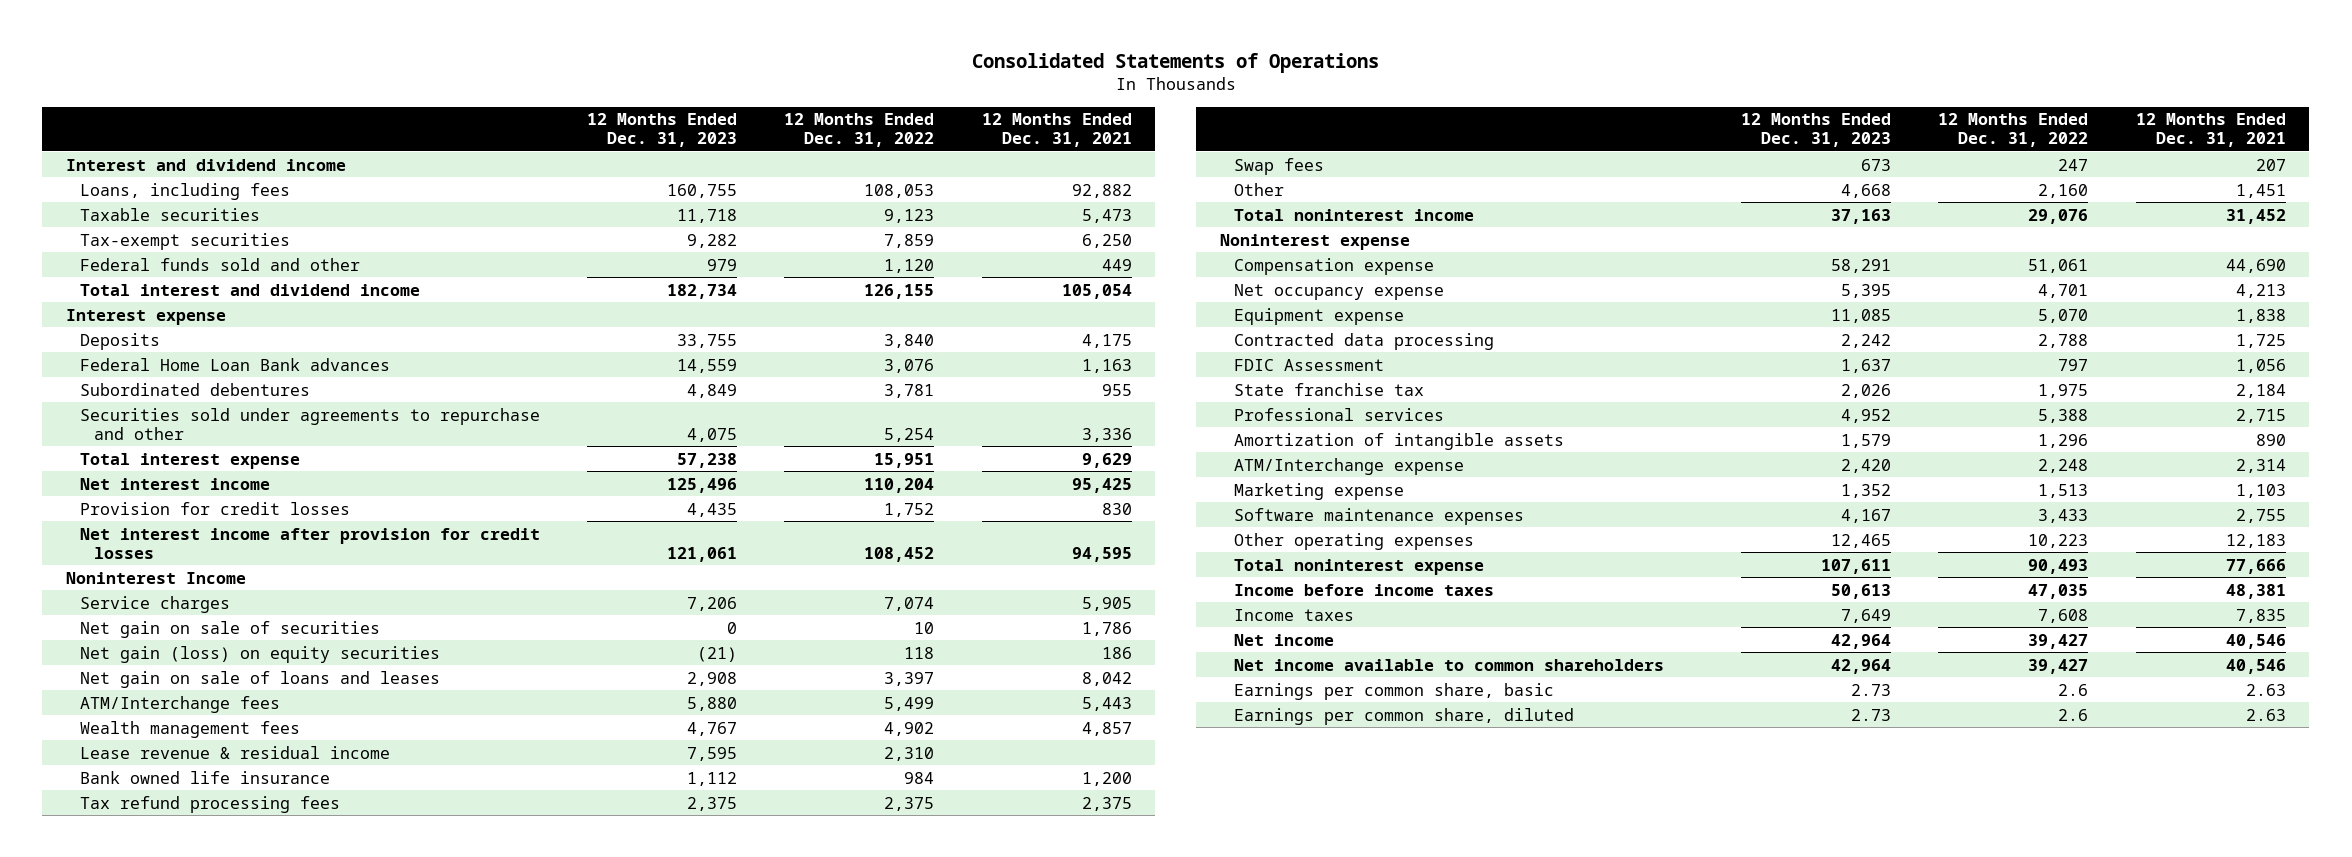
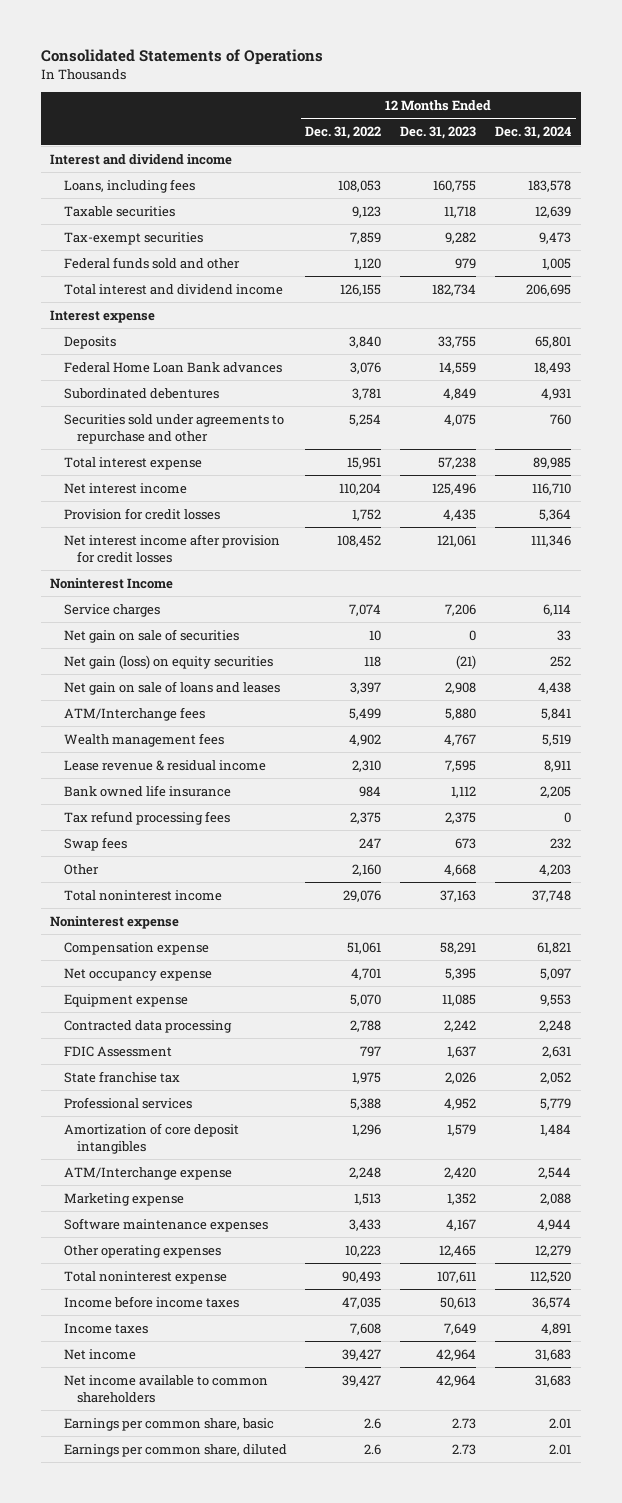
- | 12 Months Ended Dec. 31, 2023 | 12 Months Ended Dec. 31, 2022 | 12 Months Ended Dec. 31, 2021
+ | 12 Months Ended Dec. 31, 2022 | 12 Months Ended Dec. 31, 2023 | 12 Months Ended Dec. 31, 2024
- Amortization of intangible assets | 1,579 | 1,296 | 890
+ Amortization of core deposit intangibles | 1,296 | 1,579 | 1,484

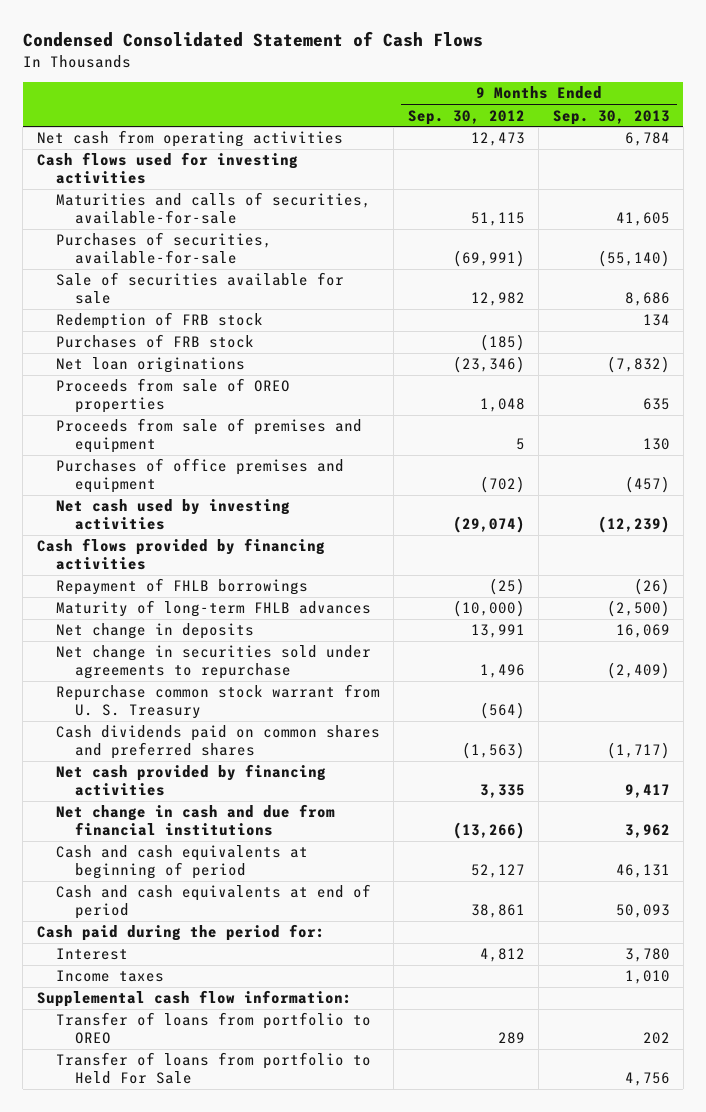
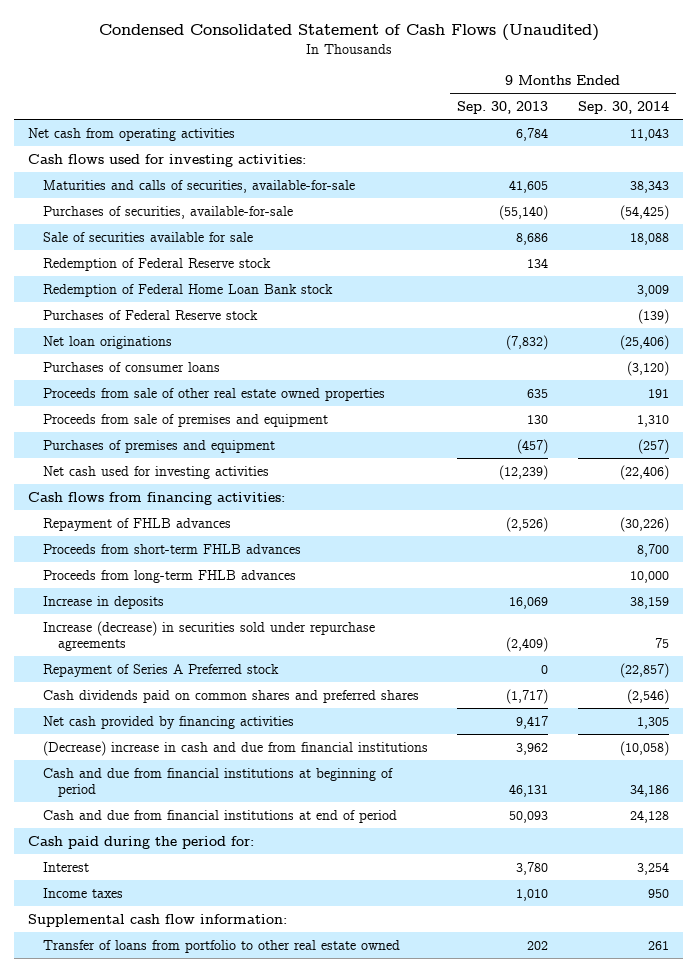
- Condensed Consolidated Statement of Cash Flows
+ Condensed Consolidated Statement of Cash Flows (Unaudited)
- | 9 Months Ended Sep. 30, 2012 | 9 Months Ended Sep. 30, 2013
+ | 9 Months Ended Sep. 30, 2013 | 9 Months Ended Sep. 30, 2014
- Cash flows used for investing activities
+ Cash flows used for investing activities:
- Redemption of FRB stock | | 134
- Purchases of FRB stock | (185) |
+ Redemption of Federal Reserve stock | 134 |
+ Redemption of Federal Home Loan Bank stock | | 3,009
+ Purchases of Federal Reserve stock | | (139)
- Proceeds from sale of OREO properties | 1,048 | 635
+ Purchases of consumer loans | | (3,120)
+ Proceeds from sale of other real estate owned properties | 635 | 191
- Purchases of office premises and equipment | (702) | (457)
- Net cash used by investing activities | (29,074) | (12,239)
- Cash flows provided by financing activities
- Repayment of FHLB borrowings | (25) | (26)
- Maturity of long-term FHLB advances | (10,000) | (2,500)
- Net change in deposits | 13,991 | 16,069
- Net change in securities sold under agreements to repurchase | 1,496 | (2,409)
- Repurchase common stock warrant from U. S. Treasury | (564) |
+ Purchases of premises and equipment | (457) | (257)
+ Net cash used for investing activities | (12,239) | (22,406)
+ Cash flows from financing activities:
+ Repayment of FHLB advances | (2,526) | (30,226)
+ Proceeds from short-term FHLB advances | | 8,700
+ Proceeds from long-term FHLB advances | | 10,000
+ Increase in deposits | 16,069 | 38,159
+ Increase (decrease) in securities sold under repurchase agreements | (2,409) | 75
+ Repayment of Series A Preferred stock | 0 | (22,857)
- Net change in cash and due from financial institutions | (13,266) | 3,962
- Cash and cash equivalents at beginning of period | 52,127 | 46,131
- Cash and cash equivalents at end of period | 38,861 | 50,093
+ (Decrease) increase in cash and due from financial institutions | 3,962 | (10,058)
+ Cash and due from financial institutions at beginning of period | 46,131 | 34,186
+ Cash and due from financial institutions at end of period | 50,093 | 24,128
- Transfer of loans from portfolio to OREO | 289 | 202
- Transfer of loans from portfolio to Held For Sale | | 4,756
+ Transfer of loans from portfolio to other real estate owned | 202 | 261

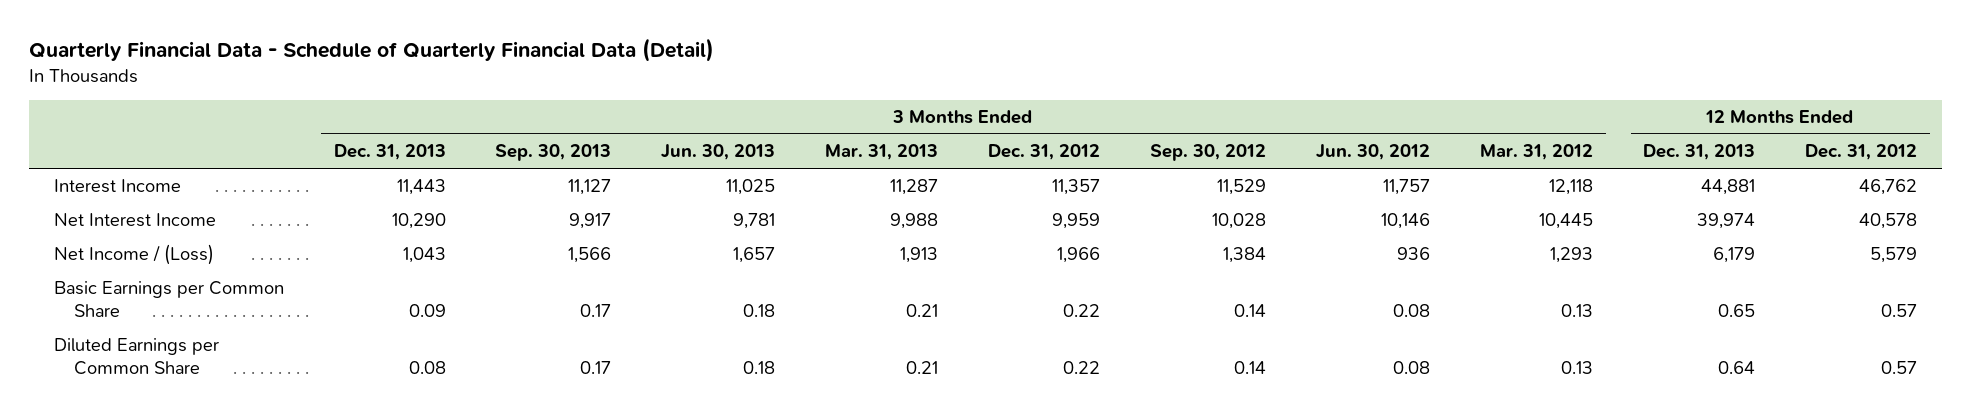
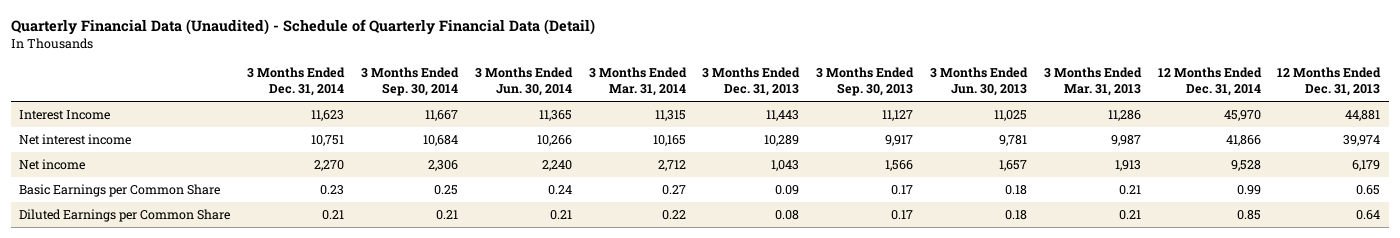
- Quarterly Financial Data - Schedule of Quarterly Financial Data (Detail)
+ Quarterly Financial Data (Unaudited) - Schedule of Quarterly Financial Data (Detail)
- | 3 Months Ended Dec. 31, 2013 | 3 Months Ended Sep. 30, 2013 | 3 Months Ended Jun. 30, 2013 | 3 Months Ended Mar. 31, 2013 | 3 Months Ended Dec. 31, 2012 | 3 Months Ended Sep. 30, 2012 | 3 Months Ended Jun. 30, 2012 | 3 Months Ended Mar. 31, 2012 | 12 Months Ended Dec. 31, 2013 | 12 Months Ended Dec. 31, 2012
+ | 3 Months Ended Dec. 31, 2014 | 3 Months Ended Sep. 30, 2014 | 3 Months Ended Jun. 30, 2014 | 3 Months Ended Mar. 31, 2014 | 3 Months Ended Dec. 31, 2013 | 3 Months Ended Sep. 30, 2013 | 3 Months Ended Jun. 30, 2013 | 3 Months Ended Mar. 31, 2013 | 12 Months Ended Dec. 31, 2014 | 12 Months Ended Dec. 31, 2013
- Interest Income | 11,443 | 11,127 | 11,025 | 11,287 | 11,357 | 11,529 | 11,757 | 12,118 | 44,881 | 46,762
- Net Interest Income | 10,290 | 9,917 | 9,781 | 9,988 | 9,959 | 10,028 | 10,146 | 10,445 | 39,974 | 40,578
- Net Income / (Loss) | 1,043 | 1,566 | 1,657 | 1,913 | 1,966 | 1,384 | 936 | 1,293 | 6,179 | 5,579
+ Interest Income | 11,623 | 11,667 | 11,365 | 11,315 | 11,443 | 11,127 | 11,025 | 11,286 | 45,970 | 44,881
+ Net interest income | 10,751 | 10,684 | 10,266 | 10,165 | 10,289 | 9,917 | 9,781 | 9,987 | 41,866 | 39,974
+ Net income | 2,270 | 2,306 | 2,240 | 2,712 | 1,043 | 1,566 | 1,657 | 1,913 | 9,528 | 6,179

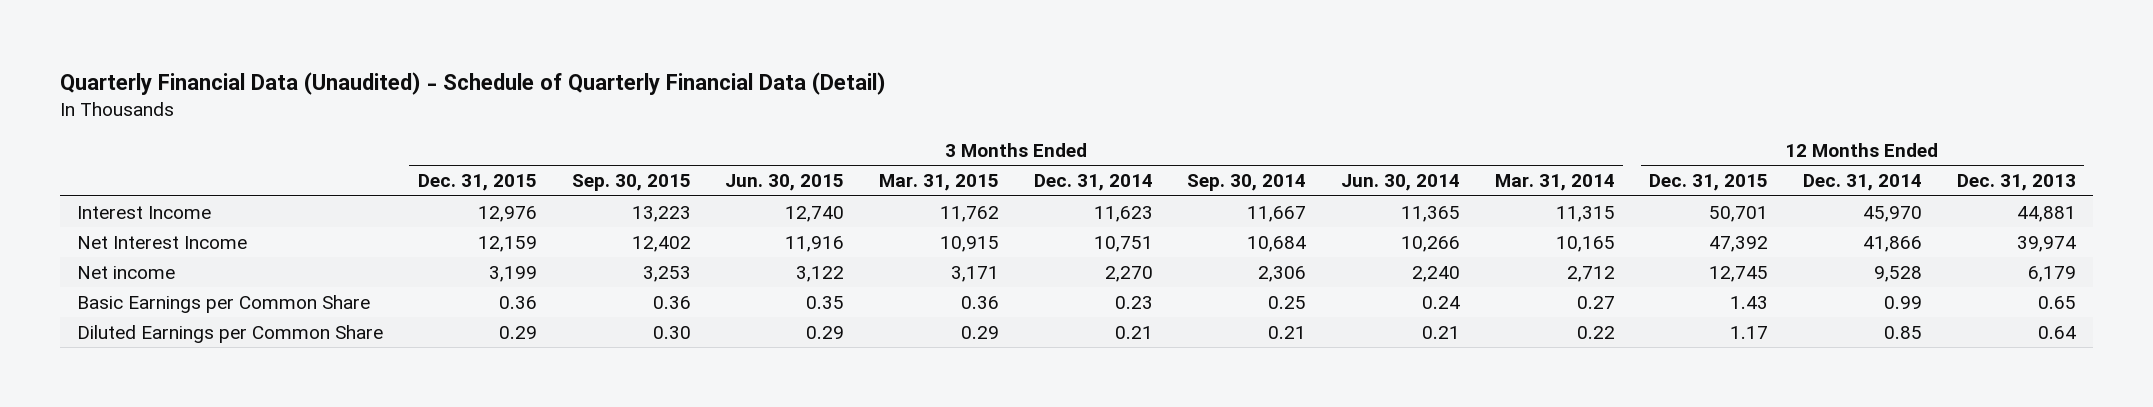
- | 3 Months Ended Dec. 31, 2014 | 3 Months Ended Sep. 30, 2014 | 3 Months Ended Jun. 30, 2014 | 3 Months Ended Mar. 31, 2014 | 3 Months Ended Dec. 31, 2013 | 3 Months Ended Sep. 30, 2013 | 3 Months Ended Jun. 30, 2013 | 3 Months Ended Mar. 31, 2013 | 12 Months Ended Dec. 31, 2014 | 12 Months Ended Dec. 31, 2013
+ | 3 Months Ended Dec. 31, 2015 | 3 Months Ended Sep. 30, 2015 | 3 Months Ended Jun. 30, 2015 | 3 Months Ended Mar. 31, 2015 | 3 Months Ended Dec. 31, 2014 | 3 Months Ended Sep. 30, 2014 | 3 Months Ended Jun. 30, 2014 | 3 Months Ended Mar. 31, 2014 | 12 Months Ended Dec. 31, 2015 | 12 Months Ended Dec. 31, 2014 | 12 Months Ended Dec. 31, 2013
- Net interest income | 10,751 | 10,684 | 10,266 | 10,165 | 10,289 | 9,917 | 9,781 | 9,987 | 41,866 | 39,974
+ Net Interest Income | 12,159 | 12,402 | 11,916 | 10,915 | 10,751 | 10,684 | 10,266 | 10,165 | 47,392 | 41,866 | 39,974

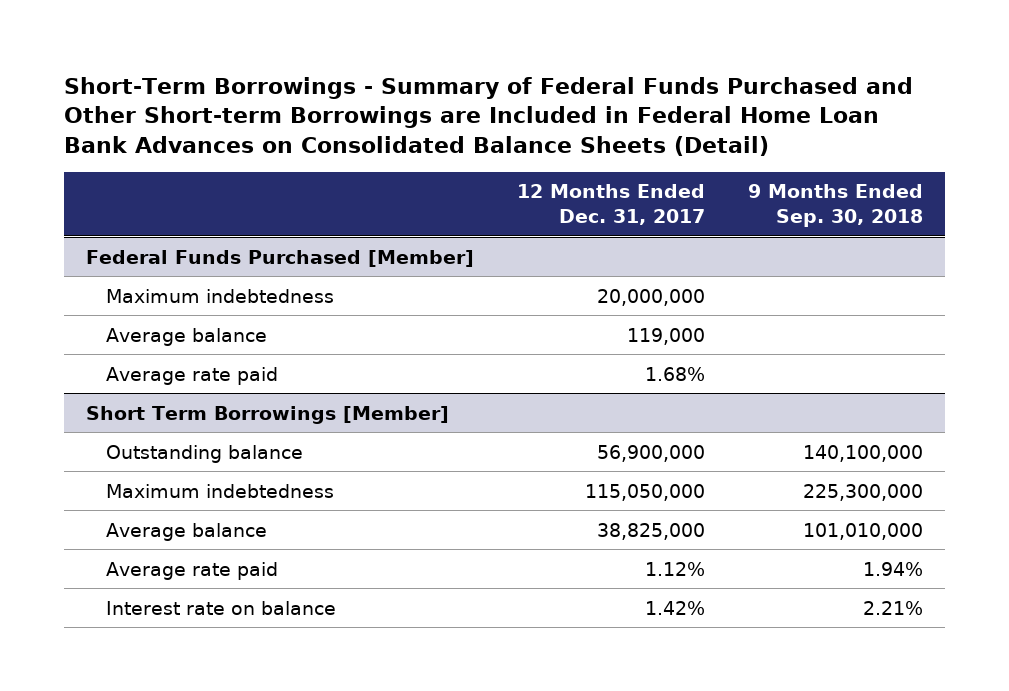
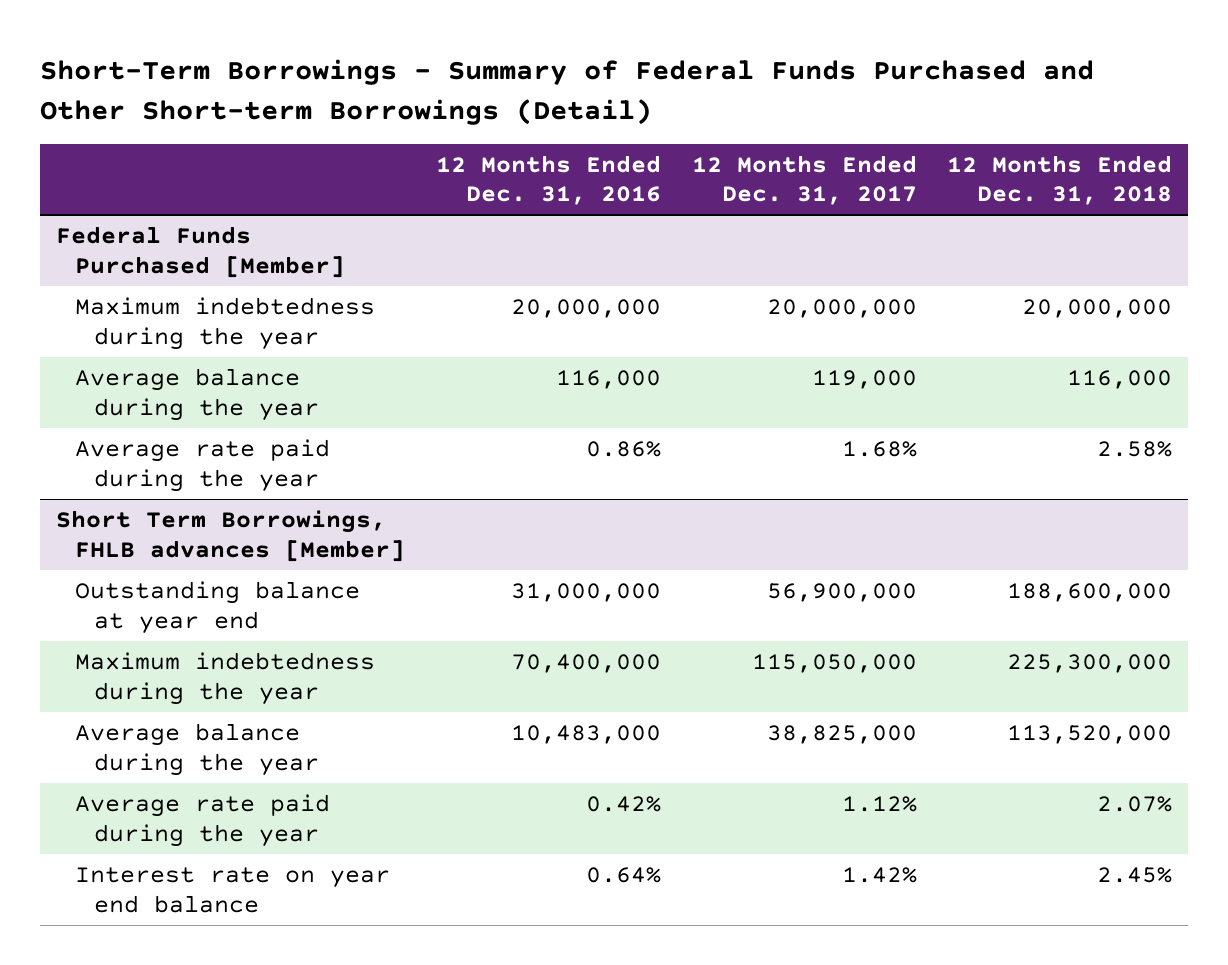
- Short-Term Borrowings - Summary of Federal Funds Purchased and Other Short-term Borrowings are Included in Federal Home Loan Bank Advances on Consolidated Balance Sheets (Detail)
+ Short-Term Borrowings - Summary of Federal Funds Purchased and Other Short-term Borrowings (Detail)
- | 12 Months Ended Dec. 31, 2017 | 9 Months Ended Sep. 30, 2018
+ | 12 Months Ended Dec. 31, 2016 | 12 Months Ended Dec. 31, 2017 | 12 Months Ended Dec. 31, 2018
@ Federal Funds Purchased [Member]
- Maximum indebtedness | 20,000,000 |
- Average balance | 119,000 |
- Average rate paid | 1.68% |
- Short Term Borrowings [Member]
- Outstanding balance | 56,900,000 | 140,100,000
- Maximum indebtedness | 115,050,000 | 225,300,000
- Average balance | 38,825,000 | 101,010,000
- Average rate paid | 1.12% | 1.94%
- Interest rate on balance | 1.42% | 2.21%
@ Federal Funds Purchased [Member]
+ Maximum indebtedness during the year | 20,000,000 | 20,000,000 | 20,000,000
+ Average balance during the year | 116,000 | 119,000 | 116,000
+ Average rate paid during the year | 0.86% | 1.68% | 2.58%
+ Short Term Borrowings, FHLB advances [Member]
+ Outstanding balance at year end | 31,000,000 | 56,900,000 | 188,600,000
+ Maximum indebtedness during the year | 70,400,000 | 115,050,000 | 225,300,000
+ Average balance during the year | 10,483,000 | 38,825,000 | 113,520,000
+ Average rate paid during the year | 0.42% | 1.12% | 2.07%
+ Interest rate on year end balance | 0.64% | 1.42% | 2.45%

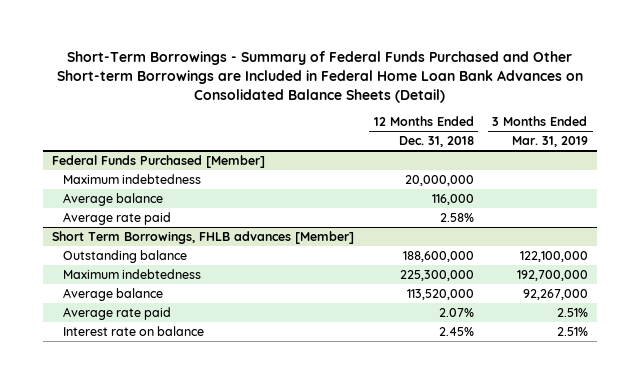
- Short-Term Borrowings - Summary of Federal Funds Purchased and Other Short-term Borrowings (Detail)
+ Short-Term Borrowings - Summary of Federal Funds Purchased and Other Short-term Borrowings are Included in Federal Home Loan Bank Advances on Consolidated Balance Sheets (Detail)
- | 12 Months Ended Dec. 31, 2016 | 12 Months Ended Dec. 31, 2017 | 12 Months Ended Dec. 31, 2018
+ | 12 Months Ended Dec. 31, 2018 | 3 Months Ended Mar. 31, 2019
@ Federal Funds Purchased [Member]
- Maximum indebtedness during the year | 20,000,000 | 20,000,000 | 20,000,000
- Average balance during the year | 116,000 | 119,000 | 116,000
- Average rate paid during the year | 0.86% | 1.68% | 2.58%
+ Maximum indebtedness | 20,000,000 |
+ Average balance | 116,000 |
+ Average rate paid | 2.58% |
@ Short Term Borrowings, FHLB advances [Member]
- Outstanding balance at year end | 31,000,000 | 56,900,000 | 188,600,000
- Maximum indebtedness during the year | 70,400,000 | 115,050,000 | 225,300,000
- Average balance during the year | 10,483,000 | 38,825,000 | 113,520,000
- Average rate paid during the year | 0.42% | 1.12% | 2.07%
- Interest rate on year end balance | 0.64% | 1.42% | 2.45%
+ Outstanding balance | 188,600,000 | 122,100,000
+ Maximum indebtedness | 225,300,000 | 192,700,000
+ Average balance | 113,520,000 | 92,267,000
+ Average rate paid | 2.07% | 2.51%
+ Interest rate on balance | 2.45% | 2.51%

